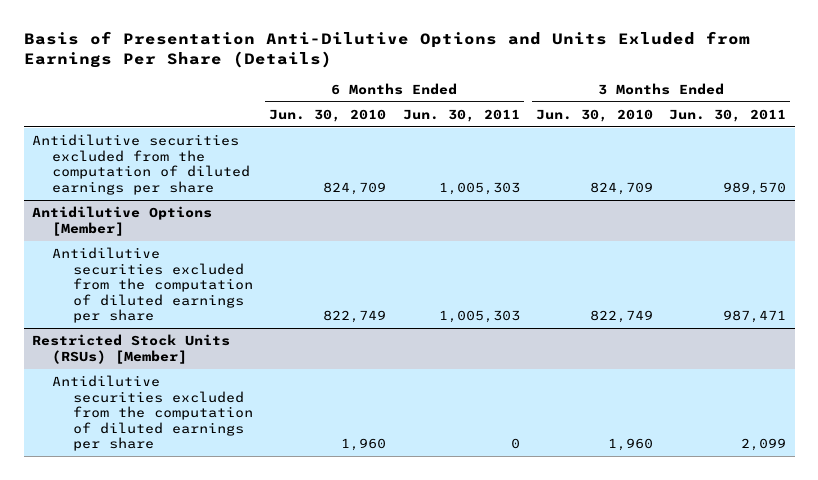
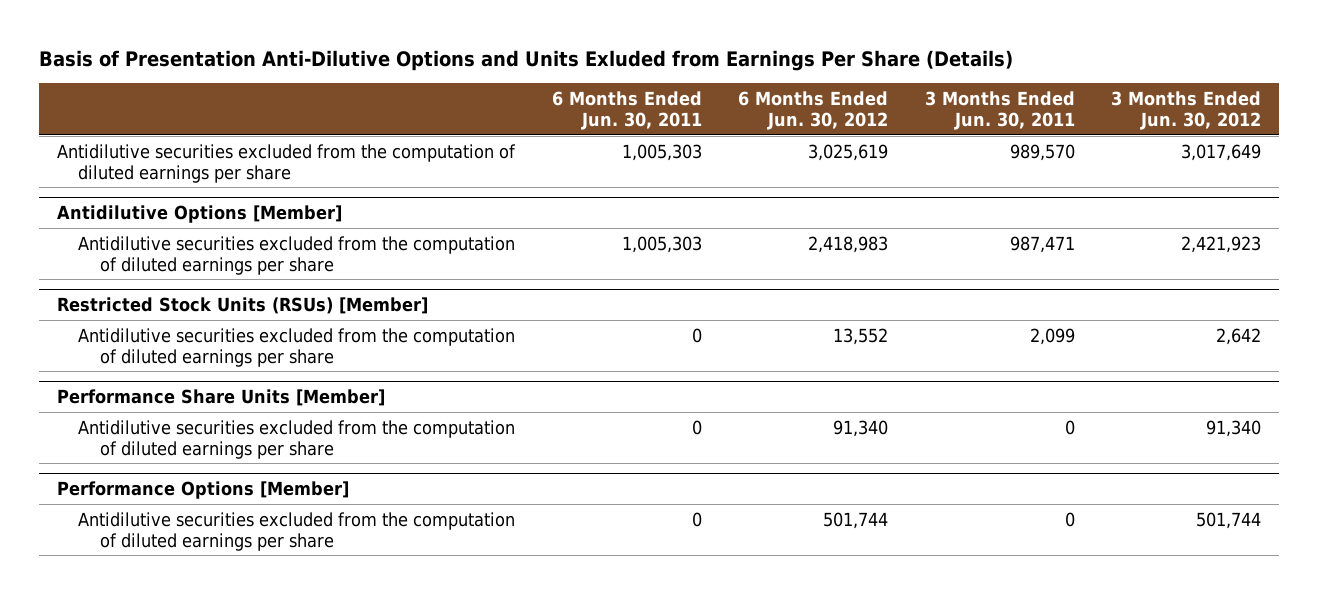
- | 6 Months Ended Jun. 30, 2010 | 6 Months Ended Jun. 30, 2011 | 3 Months Ended Jun. 30, 2010 | 3 Months Ended Jun. 30, 2011
+ | 6 Months Ended Jun. 30, 2011 | 6 Months Ended Jun. 30, 2012 | 3 Months Ended Jun. 30, 2011 | 3 Months Ended Jun. 30, 2012
+ Performance Share Units [Member]
+ Antidilutive securities excluded from the computation of diluted earnings per share | 0 | 91,340 | 0 | 91,340
+ Performance Options [Member]
+ Antidilutive securities excluded from the computation of diluted earnings per share | 0 | 501,744 | 0 | 501,744

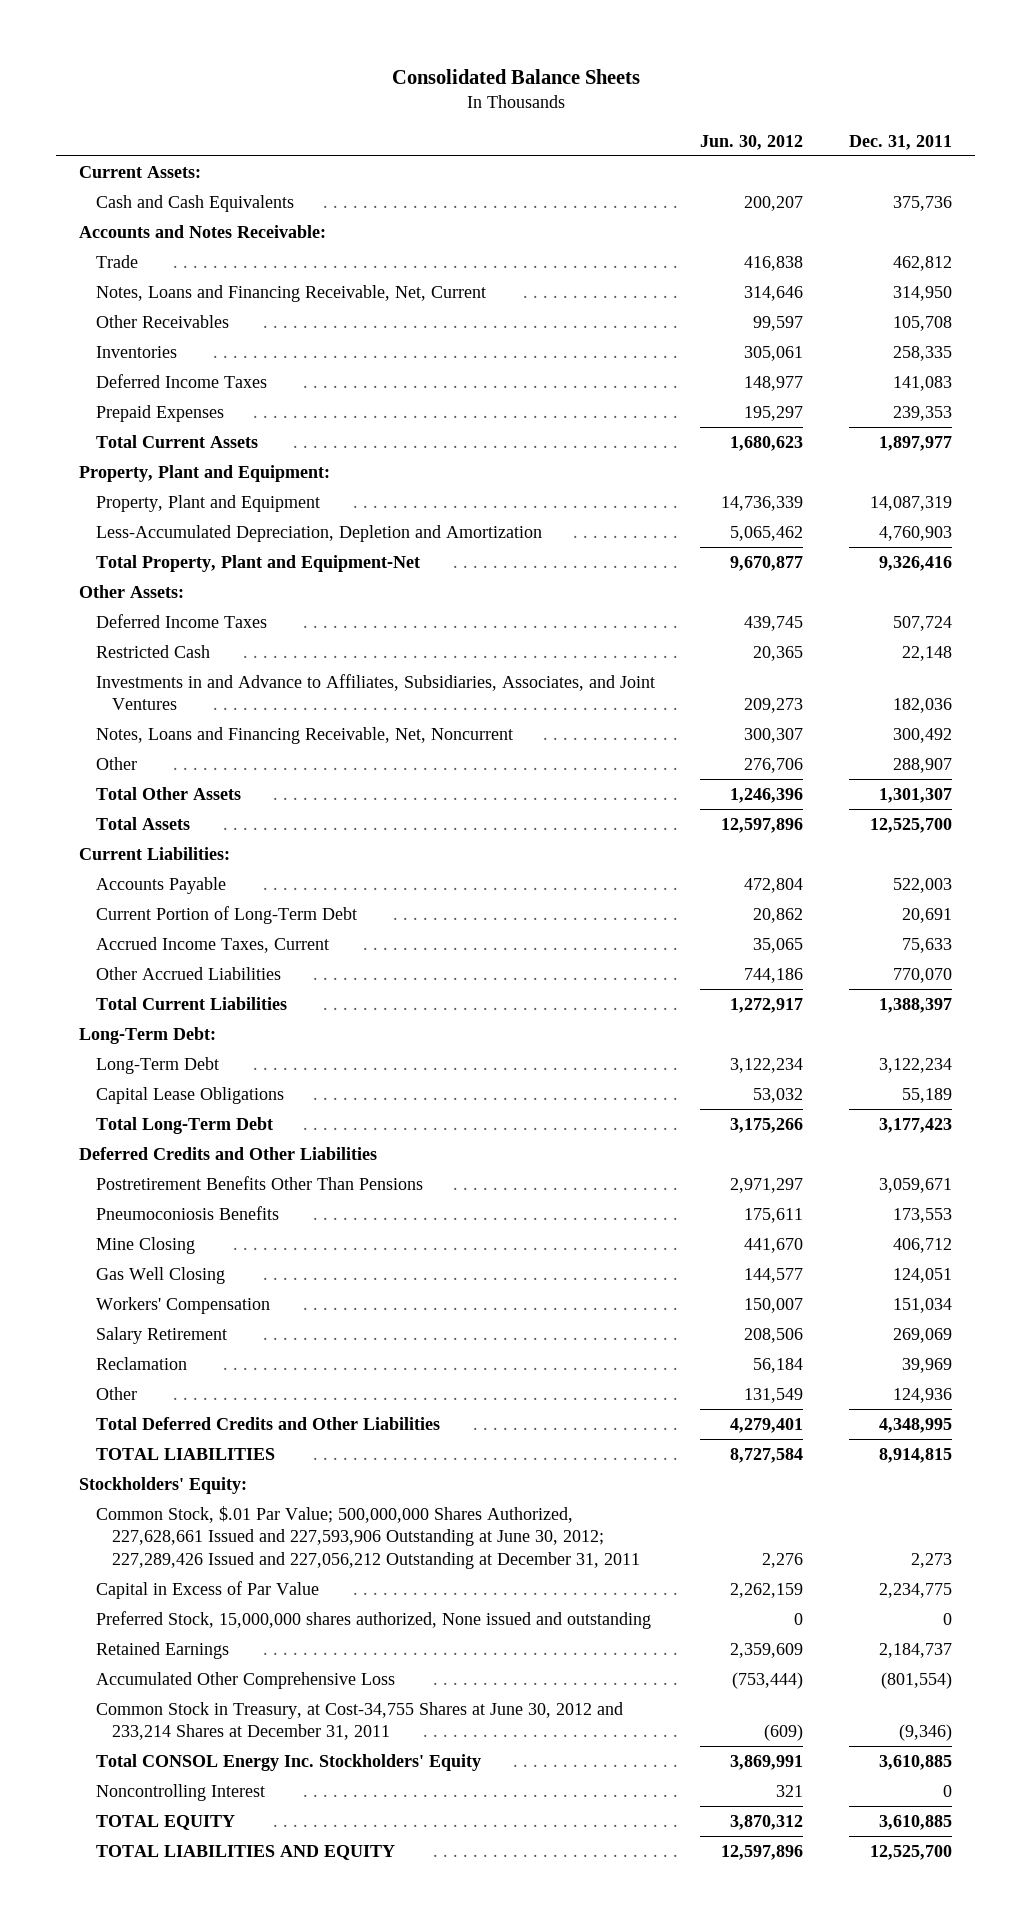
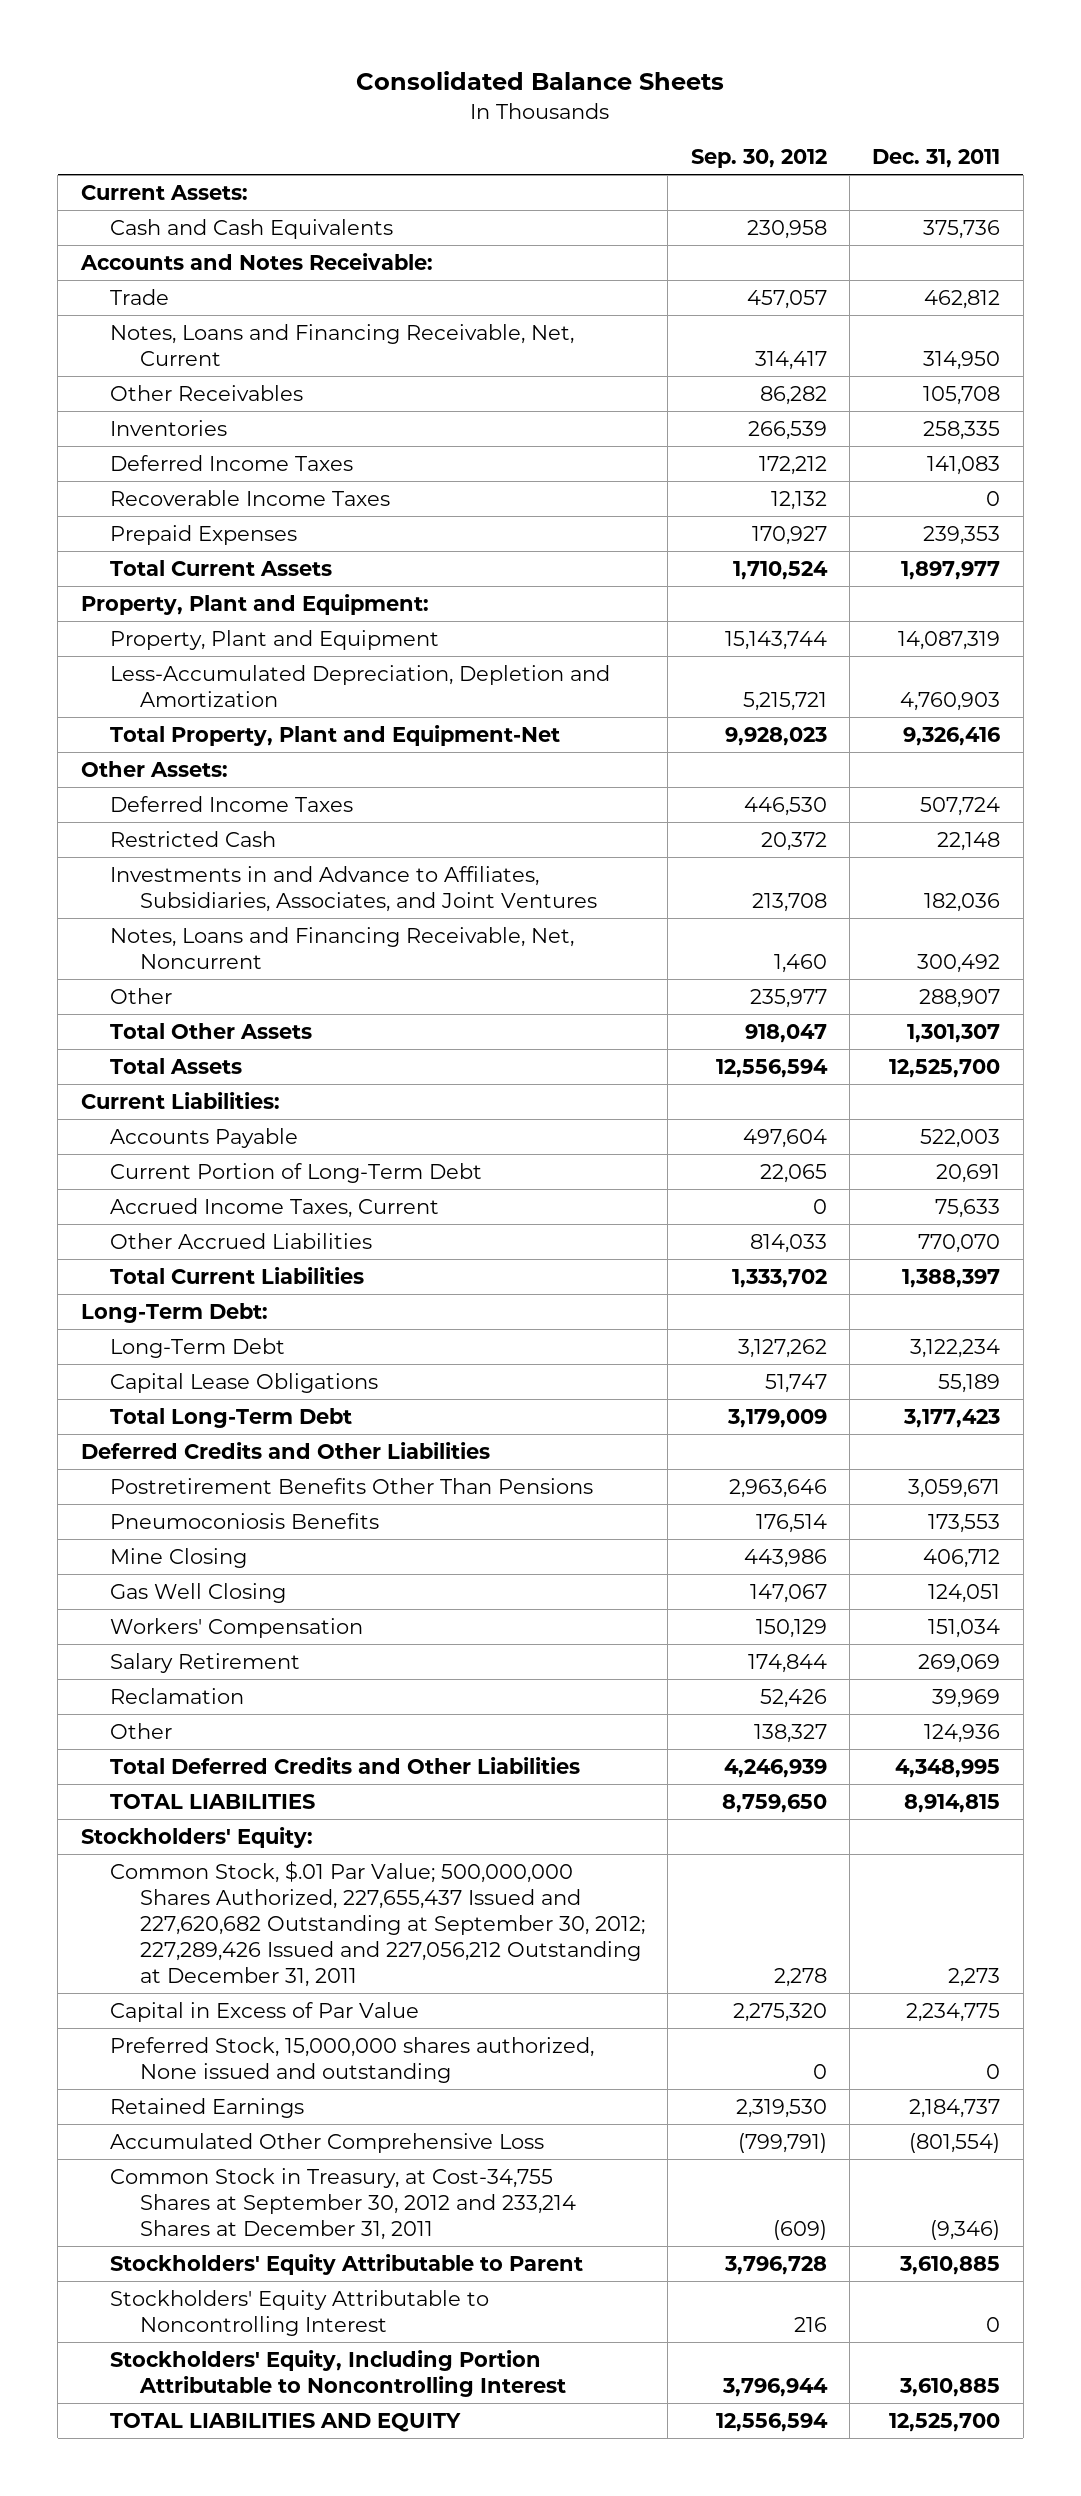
- | Jun. 30, 2012 | Dec. 31, 2011
+ | Sep. 30, 2012 | Dec. 31, 2011
+ Recoverable Income Taxes | 12,132 | 0
- Common Stock, $.01 Par Value; 500,000,000 Shares Authorized, 227,628,661 Issued and 227,593,906 Outstanding at June 30, 2012; 227,289,426 Issued and 227,056,212 Outstanding at December 31, 2011 | 2,276 | 2,273
+ Common Stock, $.01 Par Value; 500,000,000 Shares Authorized, 227,655,437 Issued and 227,620,682 Outstanding at September 30, 2012; 227,289,426 Issued and 227,056,212 Outstanding at December 31, 2011 | 2,278 | 2,273
- Common Stock in Treasury, at Cost-34,755 Shares at June 30, 2012 and 233,214 Shares at December 31, 2011 | (609) | (9,346)
- Total CONSOL Energy Inc. Stockholders' Equity | 3,869,991 | 3,610,885
- Noncontrolling Interest | 321 | 0
- TOTAL EQUITY | 3,870,312 | 3,610,885
+ Common Stock in Treasury, at Cost-34,755 Shares at September 30, 2012 and 233,214 Shares at December 31, 2011 | (609) | (9,346)
+ Stockholders' Equity Attributable to Parent | 3,796,728 | 3,610,885
+ Stockholders' Equity Attributable to Noncontrolling Interest | 216 | 0
+ Stockholders' Equity, Including Portion Attributable to Noncontrolling Interest | 3,796,944 | 3,610,885

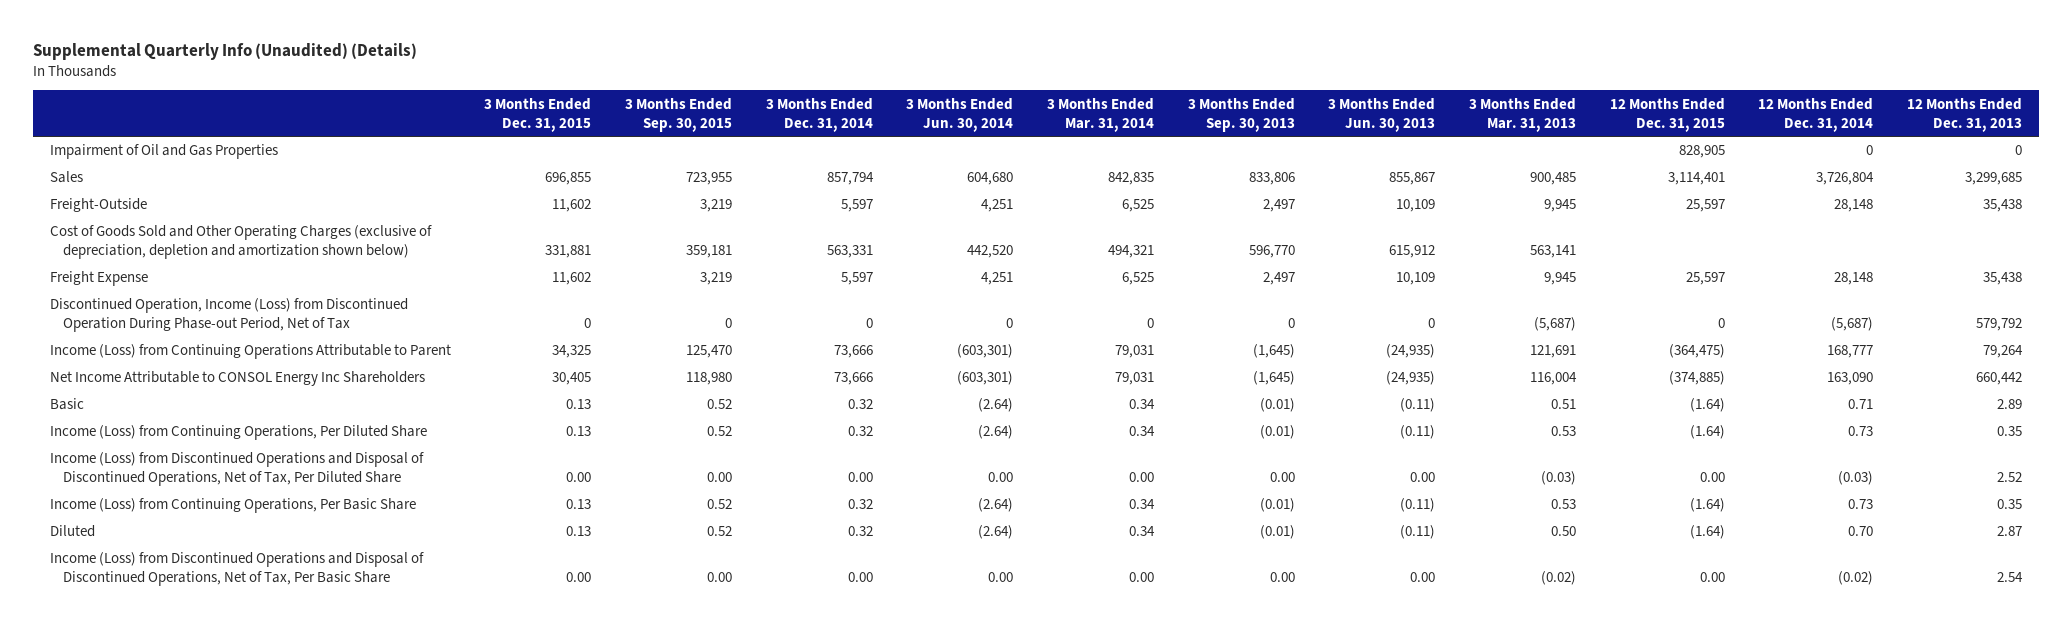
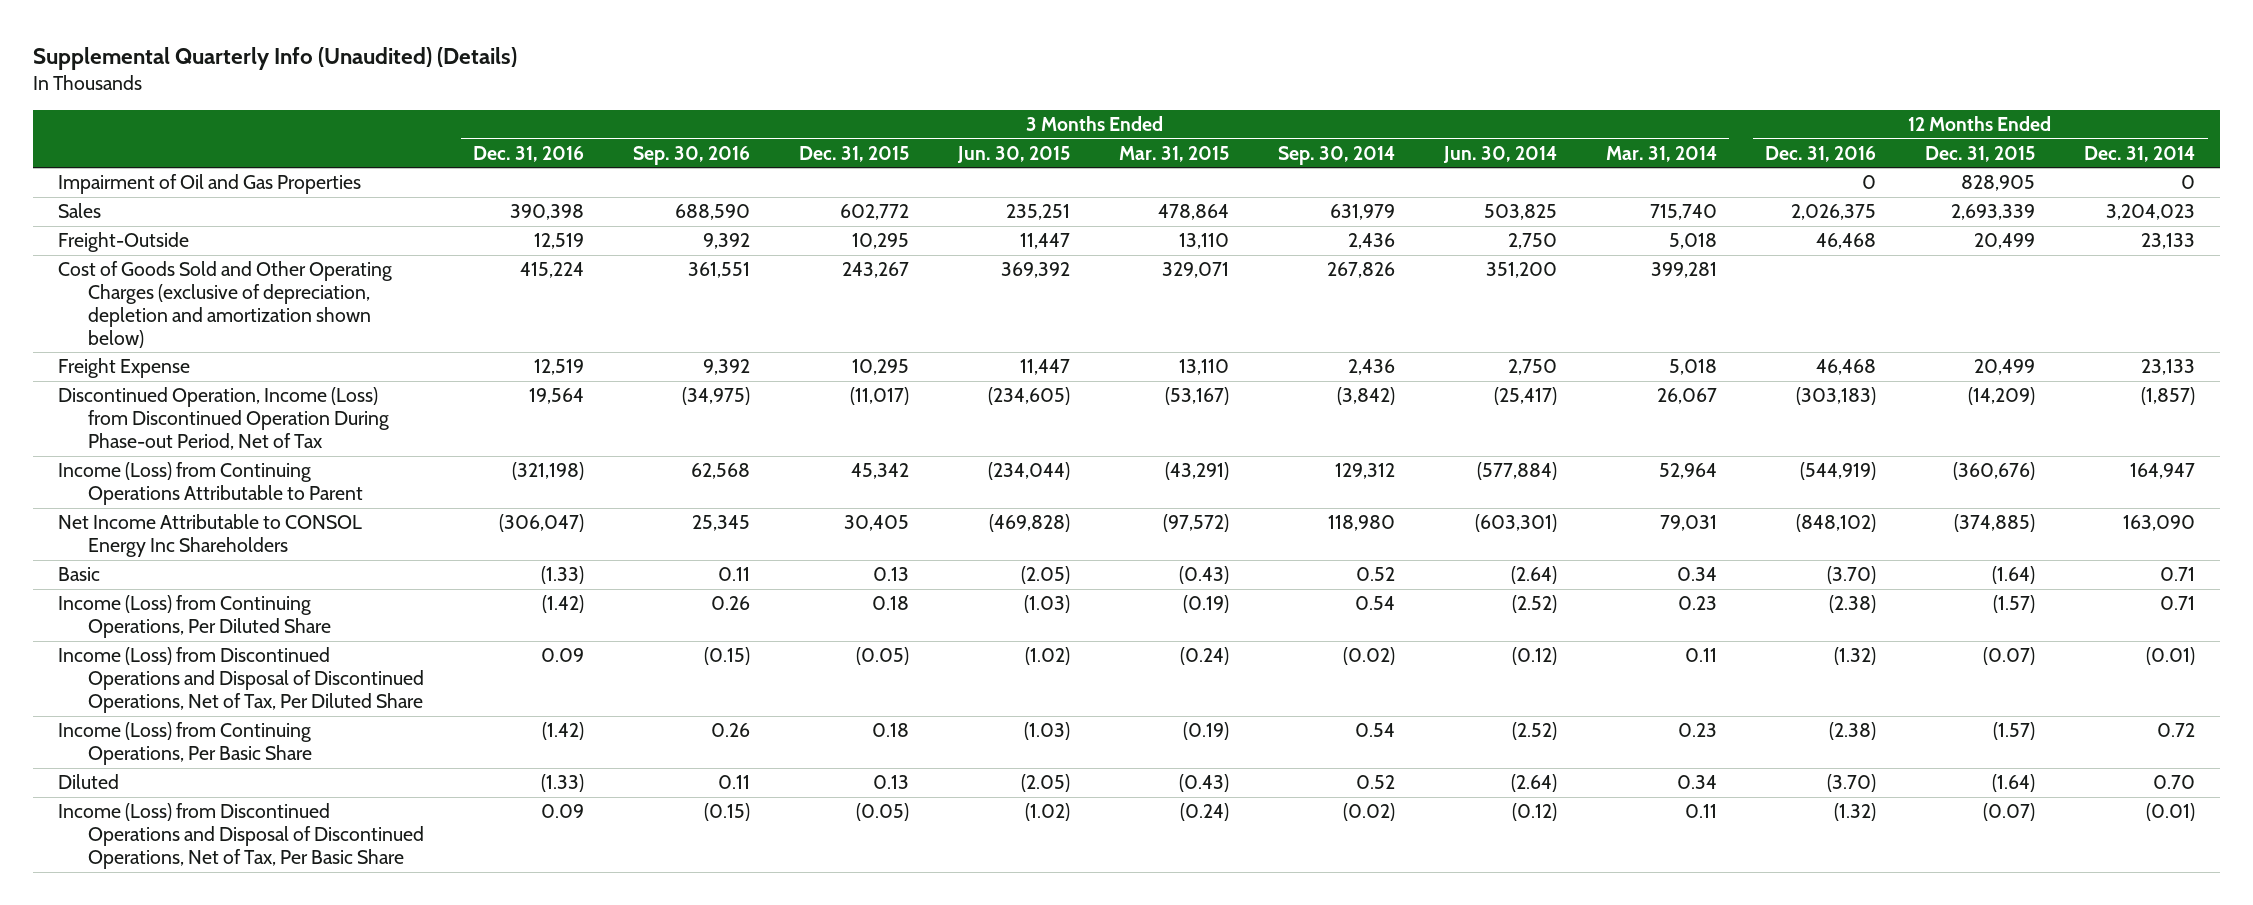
- | 3 Months Ended Dec. 31, 2015 | 3 Months Ended Sep. 30, 2015 | 3 Months Ended Dec. 31, 2014 | 3 Months Ended Jun. 30, 2014 | 3 Months Ended Mar. 31, 2014 | 3 Months Ended Sep. 30, 2013 | 3 Months Ended Jun. 30, 2013 | 3 Months Ended Mar. 31, 2013 | 12 Months Ended Dec. 31, 2015 | 12 Months Ended Dec. 31, 2014 | 12 Months Ended Dec. 31, 2013
+ | 3 Months Ended Dec. 31, 2016 | 3 Months Ended Sep. 30, 2016 | 3 Months Ended Dec. 31, 2015 | 3 Months Ended Jun. 30, 2015 | 3 Months Ended Mar. 31, 2015 | 3 Months Ended Sep. 30, 2014 | 3 Months Ended Jun. 30, 2014 | 3 Months Ended Mar. 31, 2014 | 12 Months Ended Dec. 31, 2016 | 12 Months Ended Dec. 31, 2015 | 12 Months Ended Dec. 31, 2014
- Sales | 696,855 | 723,955 | 857,794 | 604,680 | 842,835 | 833,806 | 855,867 | 900,485 | 3,114,401 | 3,726,804 | 3,299,685
- Freight-Outside | 11,602 | 3,219 | 5,597 | 4,251 | 6,525 | 2,497 | 10,109 | 9,945 | 25,597 | 28,148 | 35,438
- Cost of Goods Sold and Other Operating Charges (exclusive of depreciation, depletion and amortization shown below) | 331,881 | 359,181 | 563,331 | 442,520 | 494,321 | 596,770 | 615,912 | 563,141 | | |
- Freight Expense | 11,602 | 3,219 | 5,597 | 4,251 | 6,525 | 2,497 | 10,109 | 9,945 | 25,597 | 28,148 | 35,438
- Discontinued Operation, Income (Loss) from Discontinued Operation During Phase-out Period, Net of Tax | 0 | 0 | 0 | 0 | 0 | 0 | 0 | (5,687) | 0 | (5,687) | 579,792
- Income (Loss) from Continuing Operations Attributable to Parent | 34,325 | 125,470 | 73,666 | (603,301) | 79,031 | (1,645) | (24,935) | 121,691 | (364,475) | 168,777 | 79,264
+ Sales | 390,398 | 688,590 | 602,772 | 235,251 | 478,864 | 631,979 | 503,825 | 715,740 | 2,026,375 | 2,693,339 | 3,204,023
+ Freight-Outside | 12,519 | 9,392 | 10,295 | 11,447 | 13,110 | 2,436 | 2,750 | 5,018 | 46,468 | 20,499 | 23,133
+ Cost of Goods Sold and Other Operating Charges (exclusive of depreciation, depletion and amortization shown below) | 415,224 | 361,551 | 243,267 | 369,392 | 329,071 | 267,826 | 351,200 | 399,281 | | |
+ Freight Expense | 12,519 | 9,392 | 10,295 | 11,447 | 13,110 | 2,436 | 2,750 | 5,018 | 46,468 | 20,499 | 23,133
+ Discontinued Operation, Income (Loss) from Discontinued Operation During Phase-out Period, Net of Tax | 19,564 | (34,975) | (11,017) | (234,605) | (53,167) | (3,842) | (25,417) | 26,067 | (303,183) | (14,209) | (1,857)
+ Income (Loss) from Continuing Operations Attributable to Parent | (321,198) | 62,568 | 45,342 | (234,044) | (43,291) | 129,312 | (577,884) | 52,964 | (544,919) | (360,676) | 164,947
- Income (Loss) from Continuing Operations, Per Diluted Share | 0.13 | 0.52 | 0.32 | (2.64) | 0.34 | (0.01) | (0.11) | 0.53 | (1.64) | 0.73 | 0.35
- Income (Loss) from Discontinued Operations and Disposal of Discontinued Operations, Net of Tax, Per Diluted Share | 0.00 | 0.00 | 0.00 | 0.00 | 0.00 | 0.00 | 0.00 | (0.03) | 0.00 | (0.03) | 2.52
- Income (Loss) from Continuing Operations, Per Basic Share | 0.13 | 0.52 | 0.32 | (2.64) | 0.34 | (0.01) | (0.11) | 0.53 | (1.64) | 0.73 | 0.35
+ Income (Loss) from Continuing Operations, Per Diluted Share | (1.42) | 0.26 | 0.18 | (1.03) | (0.19) | 0.54 | (2.52) | 0.23 | (2.38) | (1.57) | 0.71
+ Income (Loss) from Discontinued Operations and Disposal of Discontinued Operations, Net of Tax, Per Diluted Share | 0.09 | (0.15) | (0.05) | (1.02) | (0.24) | (0.02) | (0.12) | 0.11 | (1.32) | (0.07) | (0.01)
+ Income (Loss) from Continuing Operations, Per Basic Share | (1.42) | 0.26 | 0.18 | (1.03) | (0.19) | 0.54 | (2.52) | 0.23 | (2.38) | (1.57) | 0.72
- Income (Loss) from Discontinued Operations and Disposal of Discontinued Operations, Net of Tax, Per Basic Share | 0.00 | 0.00 | 0.00 | 0.00 | 0.00 | 0.00 | 0.00 | (0.02) | 0.00 | (0.02) | 2.54
+ Income (Loss) from Discontinued Operations and Disposal of Discontinued Operations, Net of Tax, Per Basic Share | 0.09 | (0.15) | (0.05) | (1.02) | (0.24) | (0.02) | (0.12) | 0.11 | (1.32) | (0.07) | (0.01)

